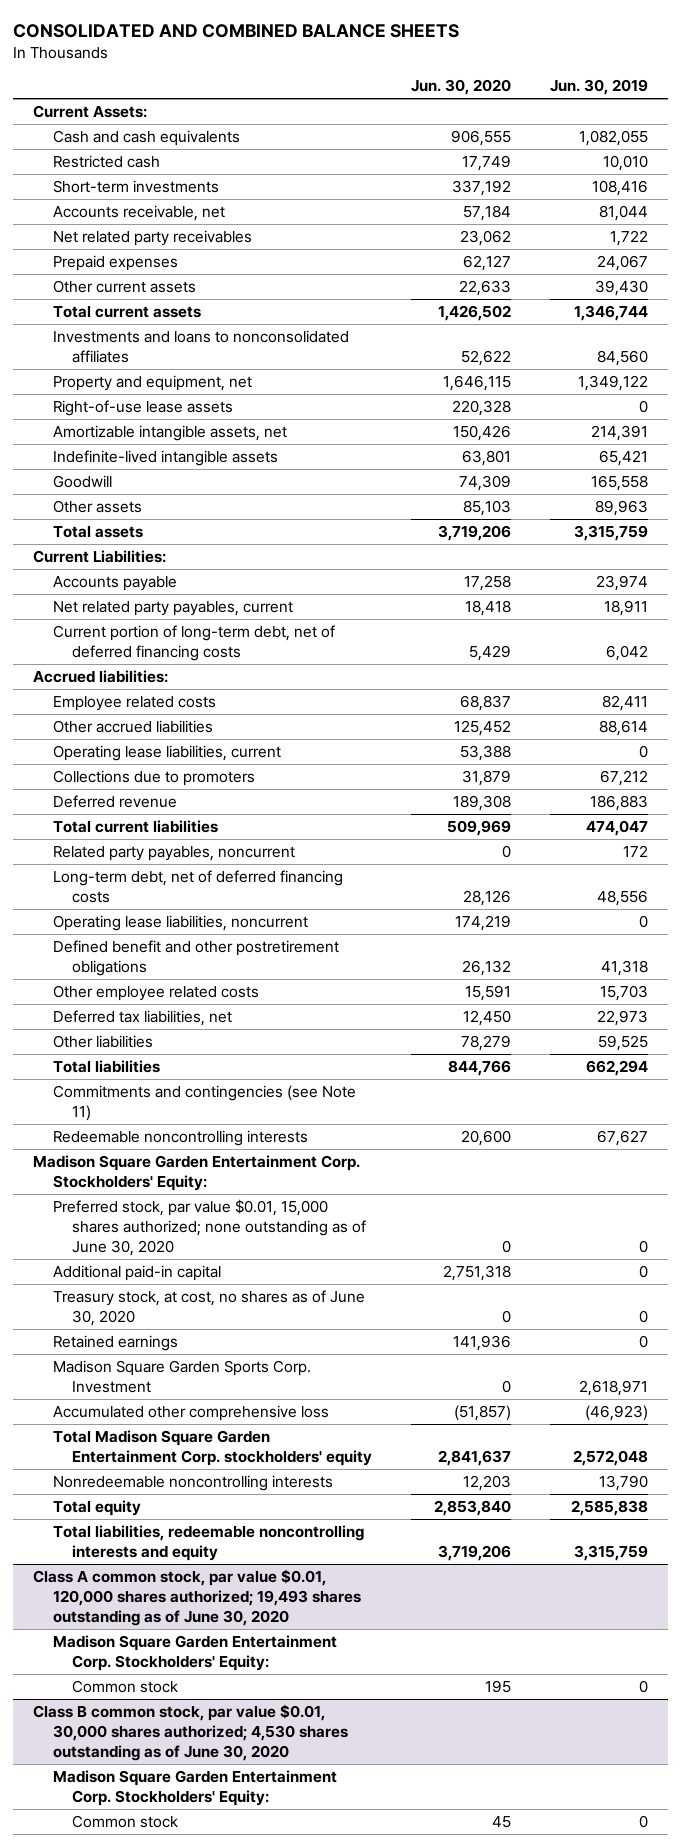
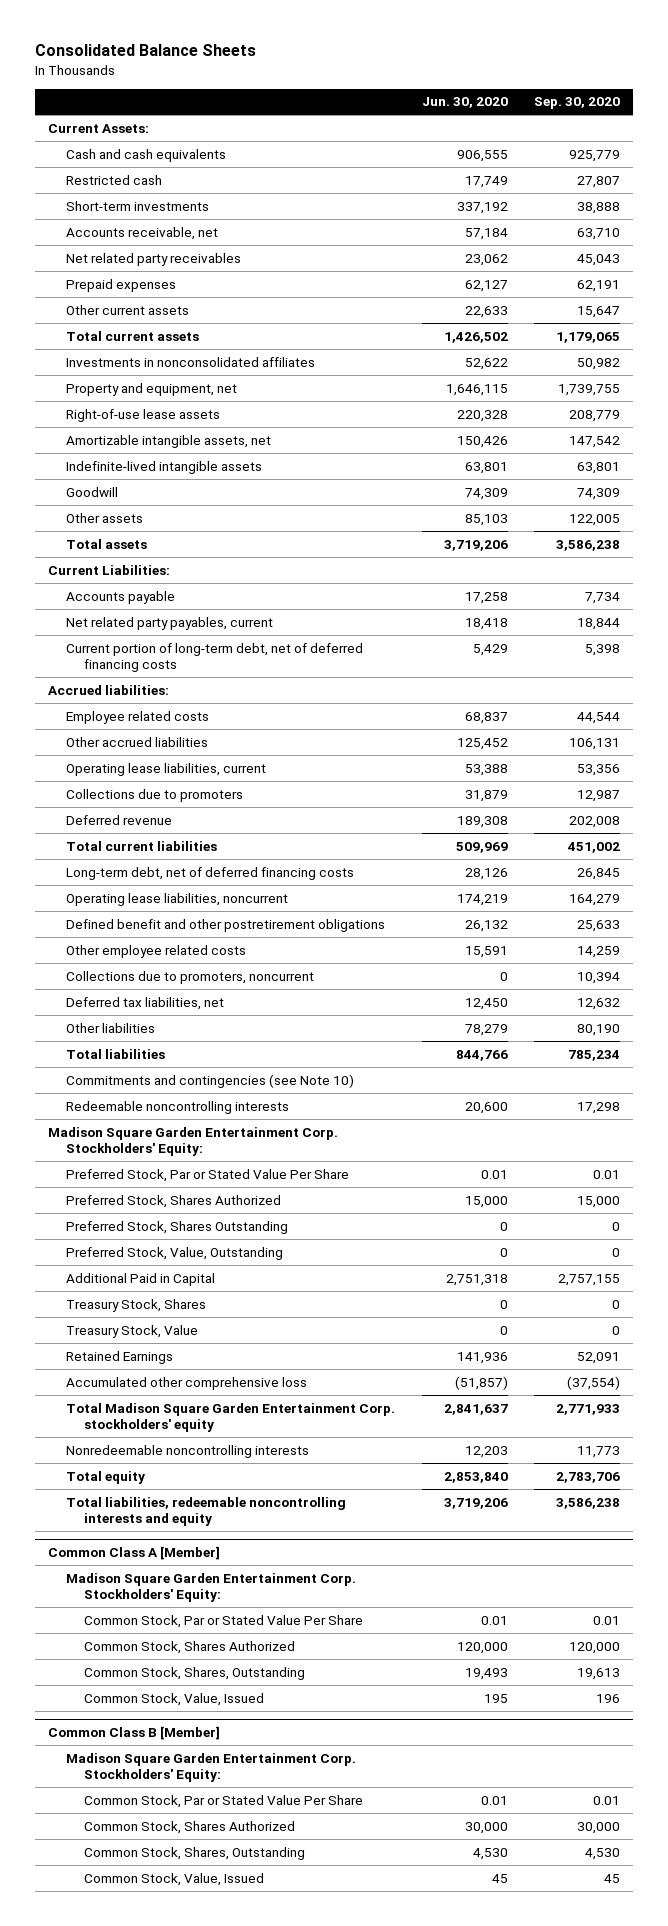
- CONSOLIDATED AND COMBINED BALANCE SHEETS
+ Consolidated Balance Sheets
- | Jun. 30, 2020 | Jun. 30, 2019
+ | Jun. 30, 2020 | Sep. 30, 2020
- Investments and loans to nonconsolidated affiliates | 52,622 | 84,560
+ Investments in nonconsolidated affiliates | 52,622 | 50,982
- Related party payables, noncurrent | 0 | 172
+ Collections due to promoters, noncurrent | 0 | 10,394
- Commitments and contingencies (see Note 11)
+ Commitments and contingencies (see Note 10)
- Preferred stock, par value $0.01, 15,000 shares authorized; none outstanding as of June 30, 2020 | 0 | 0
- Additional paid-in capital | 2,751,318 | 0
- Treasury stock, at cost, no shares as of June 30, 2020 | 0 | 0
- Retained earnings | 141,936 | 0
- Madison Square Garden Sports Corp. Investment | 0 | 2,618,971
+ Preferred Stock, Par or Stated Value Per Share | 0.01 | 0.01
+ Preferred Stock, Shares Authorized | 15,000 | 15,000
+ Preferred Stock, Shares Outstanding | 0 | 0
+ Preferred Stock, Value, Outstanding | 0 | 0
+ Additional Paid in Capital | 2,751,318 | 2,757,155
+ Treasury Stock, Shares | 0 | 0
+ Treasury Stock, Value | 0 | 0
+ Retained Earnings | 141,936 | 52,091
- Class A common stock, par value $0.01, 120,000 shares authorized; 19,493 shares outstanding as of June 30, 2020
+ Common Class A [Member]
- Common stock | 195 | 0
- Class B common stock, par value $0.01, 30,000 shares authorized; 4,530 shares outstanding as of June 30, 2020
+ Common Stock, Par or Stated Value Per Share | 0.01 | 0.01
+ Common Stock, Shares Authorized | 120,000 | 120,000
+ Common Stock, Shares, Outstanding | 19,493 | 19,613
+ Common Stock, Value, Issued | 195 | 196
+ Common Class B [Member]
- Common stock | 45 | 0
+ Common Stock, Par or Stated Value Per Share | 0.01 | 0.01
+ Common Stock, Shares Authorized | 30,000 | 30,000
+ Common Stock, Shares, Outstanding | 4,530 | 4,530
+ Common Stock, Value, Issued | 45 | 45

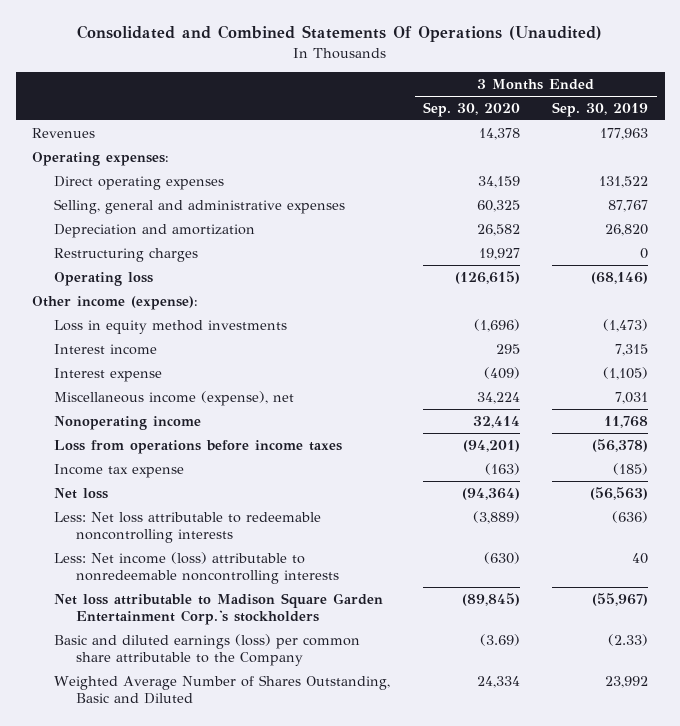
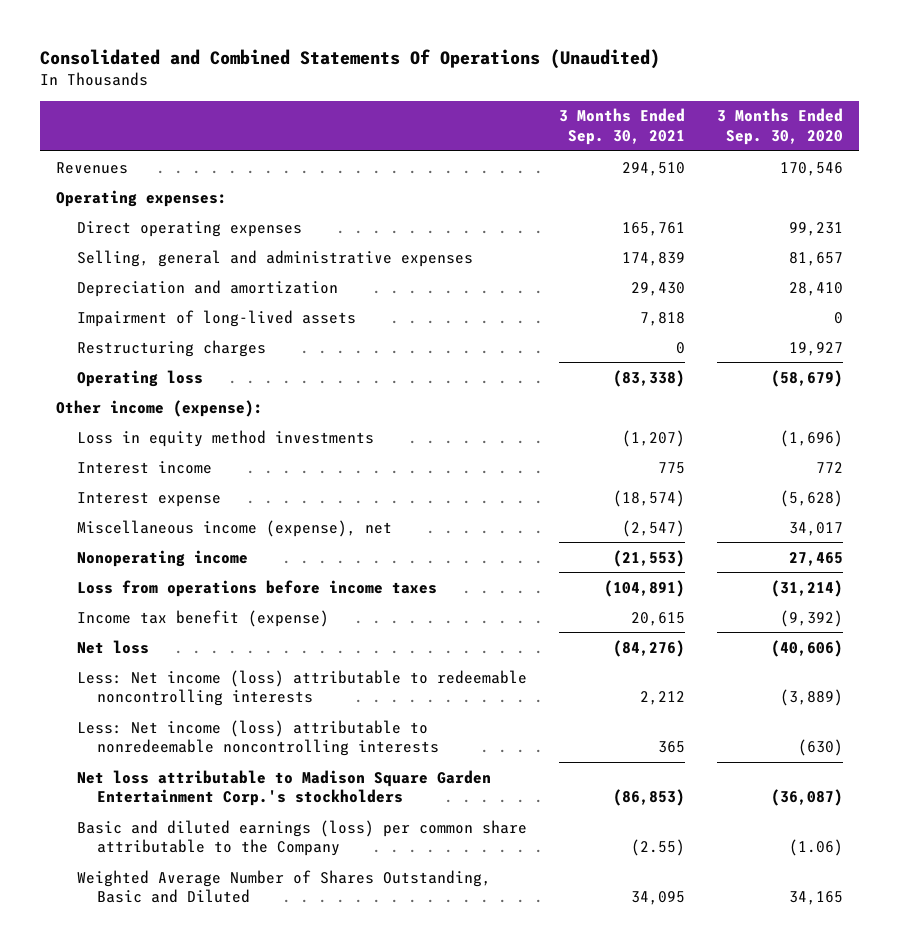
- | 3 Months Ended Sep. 30, 2020 | 3 Months Ended Sep. 30, 2019
+ | 3 Months Ended Sep. 30, 2021 | 3 Months Ended Sep. 30, 2020
- Revenues | 14,378 | 177,963
+ Revenues | 294,510 | 170,546
- Direct operating expenses | 34,159 | 131,522
- Selling, general and administrative expenses | 60,325 | 87,767
- Depreciation and amortization | 26,582 | 26,820
+ Direct operating expenses | 165,761 | 99,231
+ Selling, general and administrative expenses | 174,839 | 81,657
+ Depreciation and amortization | 29,430 | 28,410
+ Impairment of long-lived assets | 7,818 | 0
- Operating loss | (126,615) | (68,146)
+ Operating loss | (83,338) | (58,679)
- Interest income | 295 | 7,315
- Interest expense | (409) | (1,105)
- Miscellaneous income (expense), net | 34,224 | 7,031
- Nonoperating income | 32,414 | 11,768
- Loss from operations before income taxes | (94,201) | (56,378)
- Income tax expense | (163) | (185)
- Net loss | (94,364) | (56,563)
- Less: Net loss attributable to redeemable noncontrolling interests | (3,889) | (636)
+ Interest income | 775 | 772
+ Interest expense | (18,574) | (5,628)
+ Miscellaneous income (expense), net | (2,547) | 34,017
+ Nonoperating income | (21,553) | 27,465
+ Loss from operations before income taxes | (104,891) | (31,214)
+ Income tax benefit (expense) | 20,615 | (9,392)
+ Net loss | (84,276) | (40,606)
+ Less: Net income (loss) attributable to redeemable noncontrolling interests | 2,212 | (3,889)
- Net loss attributable to Madison Square Garden Entertainment Corp.'s stockholders | (89,845) | (55,967)
- Basic and diluted earnings (loss) per common share attributable to the Company | (3.69) | (2.33)
- Weighted Average Number of Shares Outstanding, Basic and Diluted | 24,334 | 23,992
+ Net loss attributable to Madison Square Garden Entertainment Corp.'s stockholders | (86,853) | (36,087)
+ Basic and diluted earnings (loss) per common share attributable to the Company | (2.55) | (1.06)
+ Weighted Average Number of Shares Outstanding, Basic and Diluted | 34,095 | 34,165

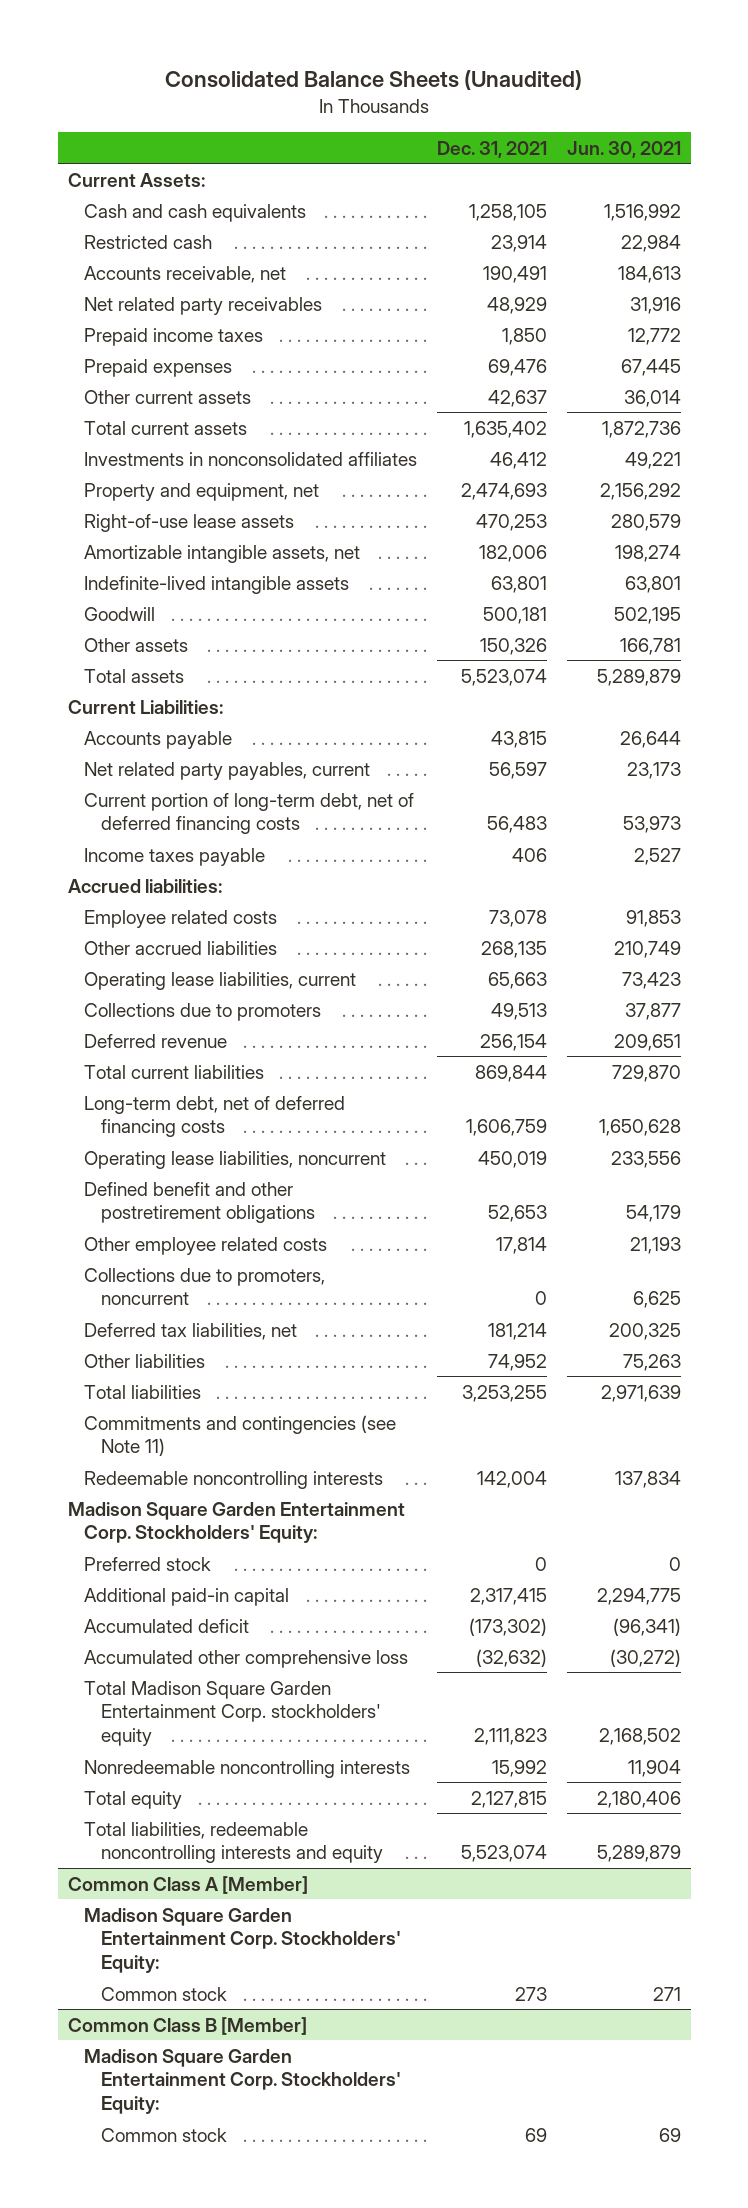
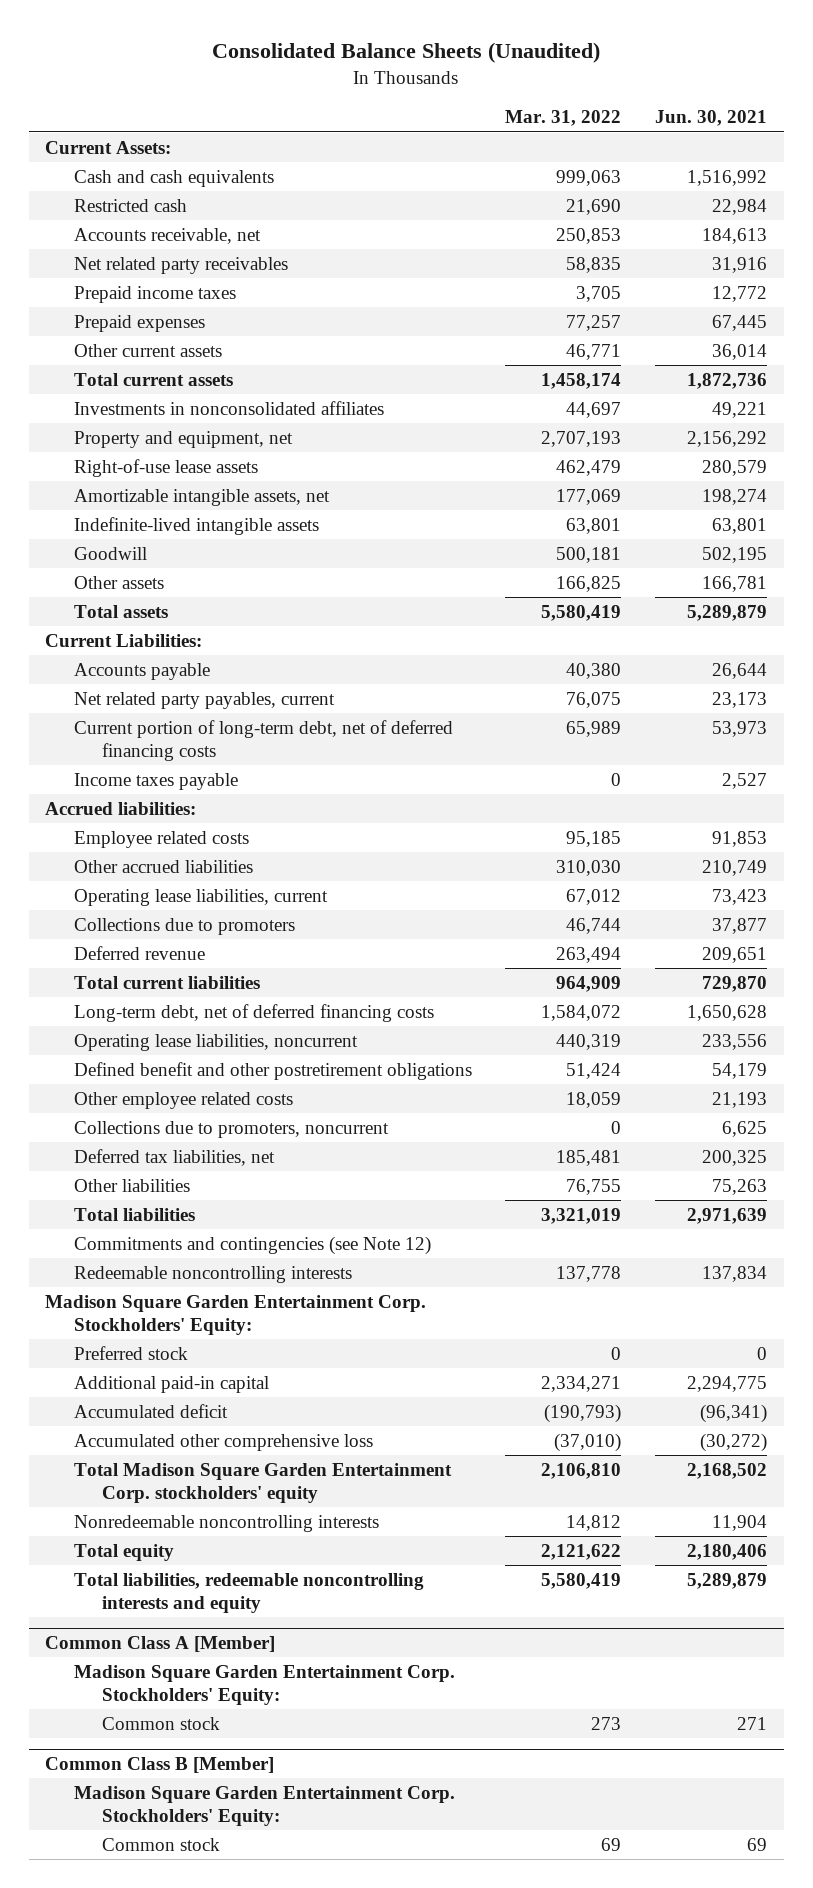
- | Dec. 31, 2021 | Jun. 30, 2021
+ | Mar. 31, 2022 | Jun. 30, 2021
- Commitments and contingencies (see Note 11)
+ Commitments and contingencies (see Note 12)

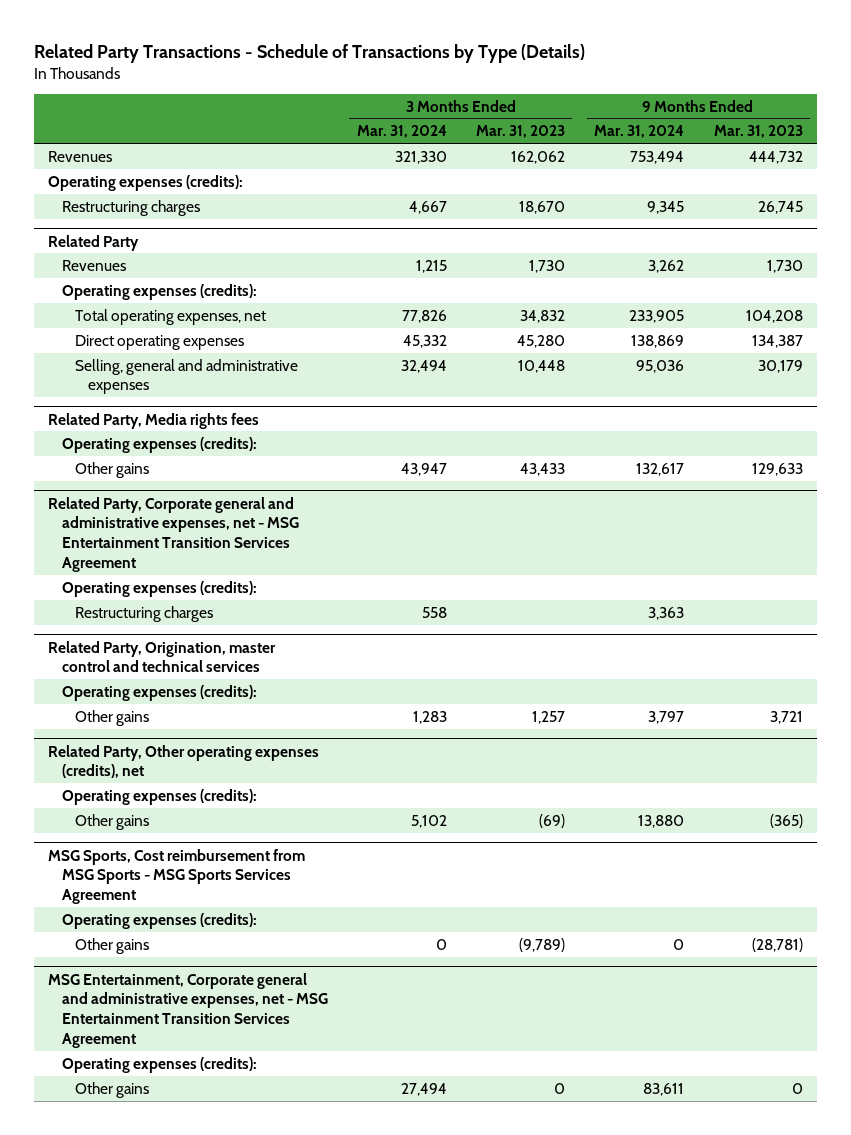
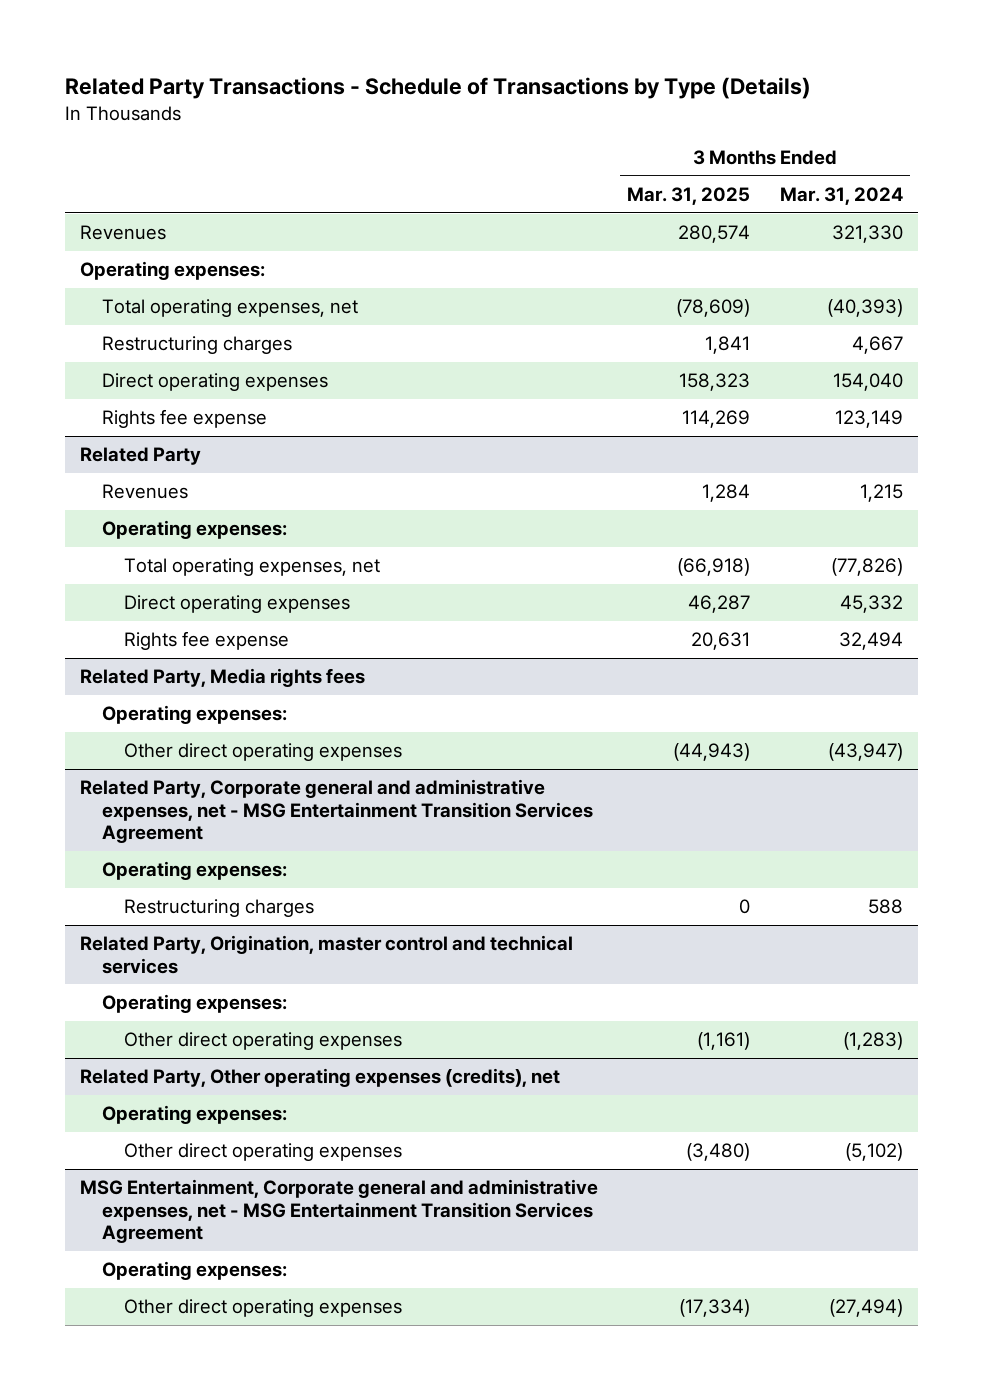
- | 3 Months Ended Mar. 31, 2024 | 3 Months Ended Mar. 31, 2023 | 9 Months Ended Mar. 31, 2024 | 9 Months Ended Mar. 31, 2023
+ | 3 Months Ended Mar. 31, 2025 | 3 Months Ended Mar. 31, 2024
- Operating expenses (credits):
+ Operating expenses:
+ Total operating expenses, net | (78,609) | (40,393)
+ Direct operating expenses | 158,323 | 154,040
+ Rights fee expense | 114,269 | 123,149
@ Related Party
- Operating expenses (credits):
- Total operating expenses, net | 77,826 | 34,832 | 233,905 | 104,208
+ Operating expenses:
+ Total operating expenses, net | (66,918) | (77,826)
- Selling, general and administrative expenses | 32,494 | 10,448 | 95,036 | 30,179
+ Rights fee expense | 20,631 | 32,494
@ Related Party, Media rights fees
- Operating expenses (credits):
- Other gains | 43,947 | 43,433 | 132,617 | 129,633
+ Operating expenses:
+ Other direct operating expenses | (44,943) | (43,947)
@ Related Party, Corporate general and administrative expenses, net - MSG Entertainment Transition Services Agreement
- Operating expenses (credits):
- Restructuring charges | 558 | | 3,363 |
+ Operating expenses:
+ Restructuring charges | 0 | 588
@ Related Party, Origination, master control and technical services
- Operating expenses (credits):
- Other gains | 1,283 | 1,257 | 3,797 | 3,721
+ Operating expenses:
+ Other direct operating expenses | (1,161) | (1,283)
@ Related Party, Other operating expenses (credits), net
- Operating expenses (credits):
- Other gains | 5,102 | (69) | 13,880 | (365)
- MSG Sports, Cost reimbursement from MSG Sports - MSG Sports Services Agreement
- Operating expenses (credits):
- Other gains | 0 | (9,789) | 0 | (28,781)
@ Related Party, Other operating expenses (credits), net
+ Operating expenses:
+ Other direct operating expenses | (3,480) | (5,102)
@ MSG Entertainment, Corporate general and administrative expenses, net - MSG Entertainment Transition Services Agreement
- Operating expenses (credits):
- Other gains | 27,494 | 0 | 83,611 | 0
+ Operating expenses:
+ Other direct operating expenses | (17,334) | (27,494)

